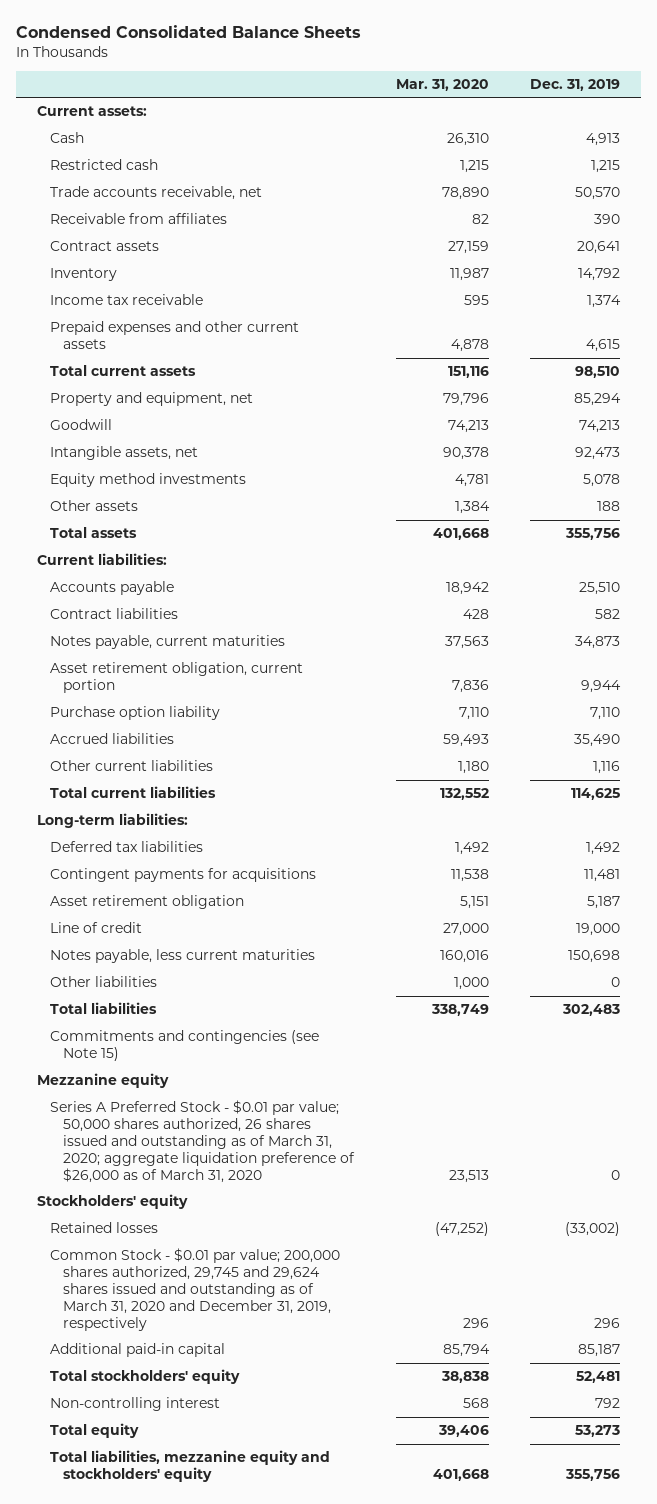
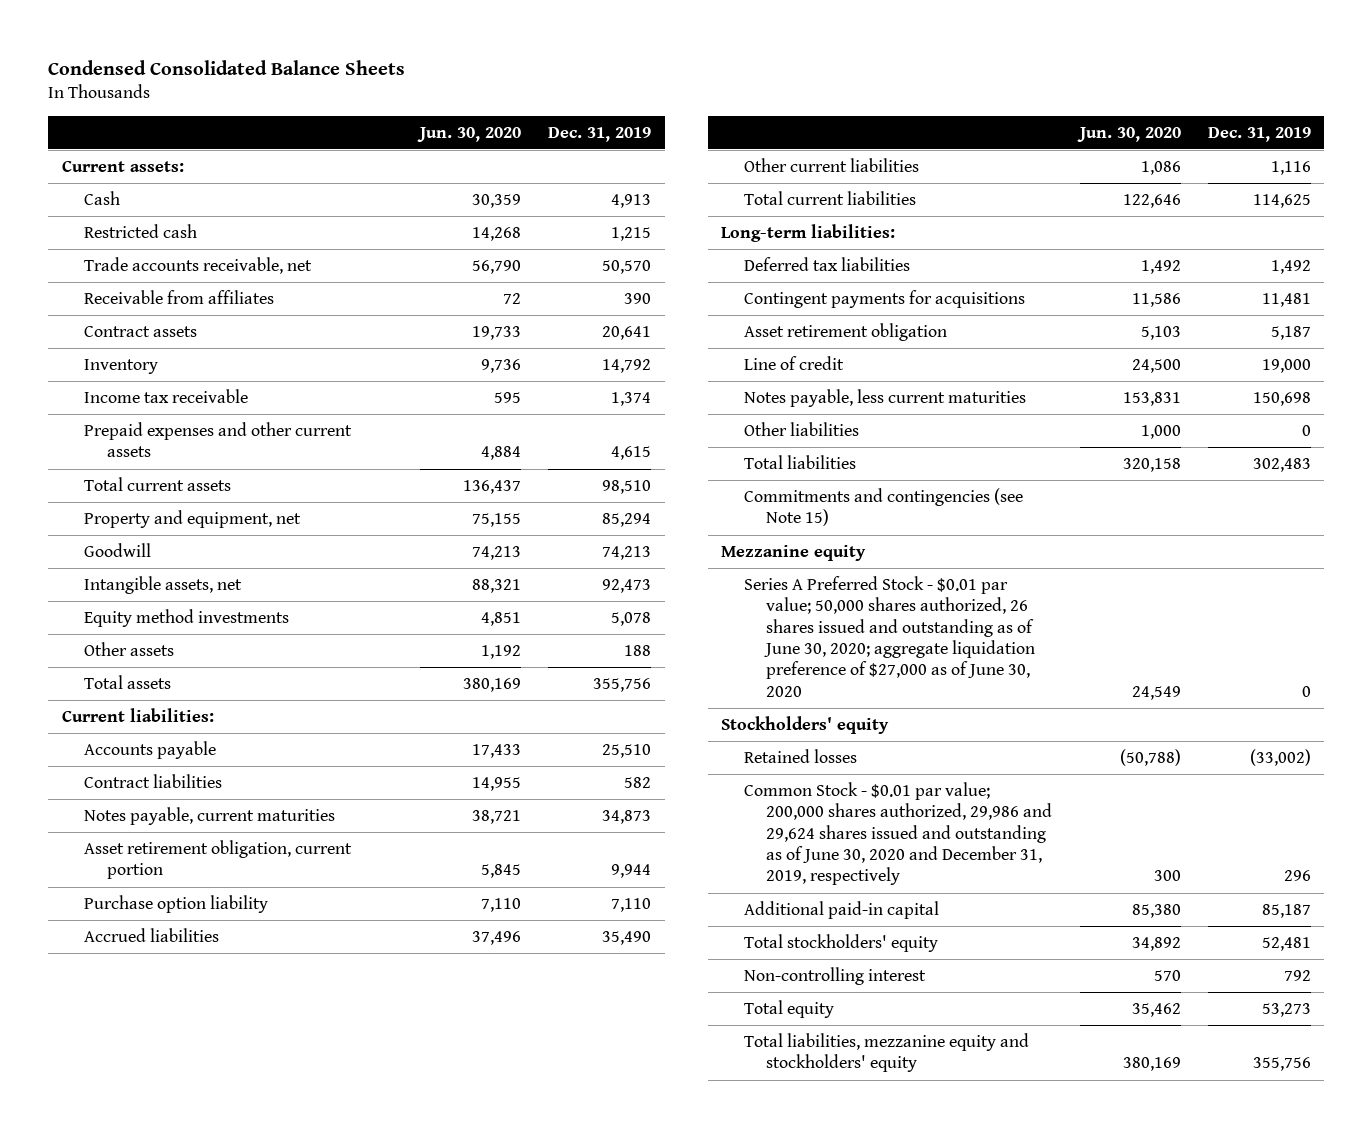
- | Mar. 31, 2020 | Dec. 31, 2019
+ | Jun. 30, 2020 | Dec. 31, 2019
- Series A Preferred Stock - $0.01 par value; 50,000 shares authorized, 26 shares issued and outstanding as of March 31, 2020; aggregate liquidation preference of $26,000 as of March 31, 2020 | 23,513 | 0
+ Series A Preferred Stock - $0.01 par value; 50,000 shares authorized, 26 shares issued and outstanding as of June 30, 2020; aggregate liquidation preference of $27,000 as of June 30, 2020 | 24,549 | 0
- Common Stock - $0.01 par value; 200,000 shares authorized, 29,745 and 29,624 shares issued and outstanding as of March 31, 2020 and December 31, 2019, respectively | 296 | 296
+ Common Stock - $0.01 par value; 200,000 shares authorized, 29,986 and 29,624 shares issued and outstanding as of June 30, 2020 and December 31, 2019, respectively | 300 | 296

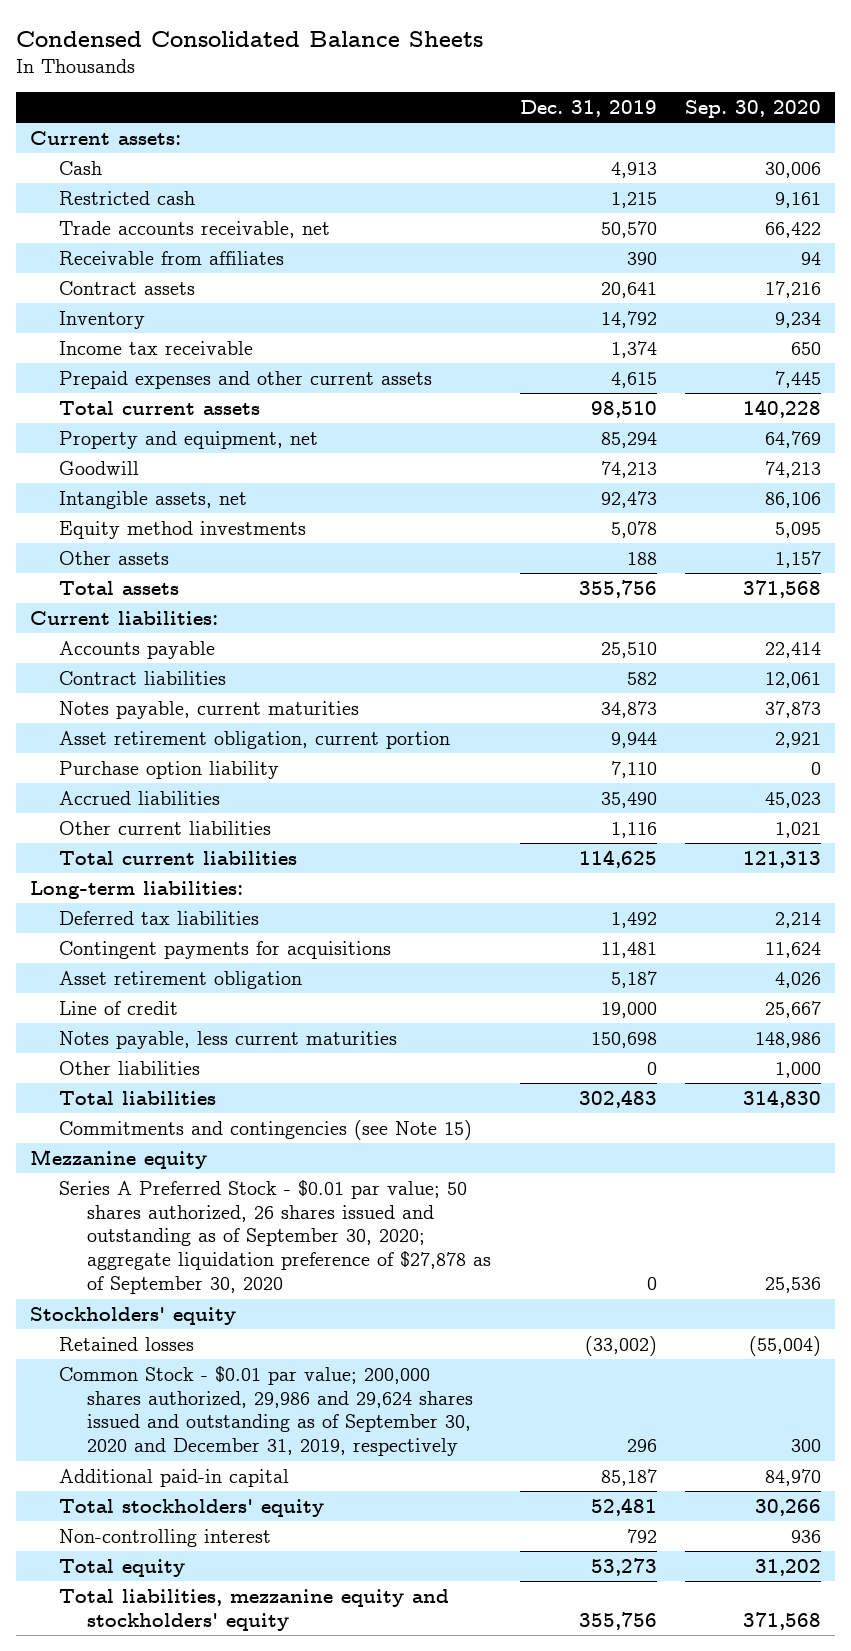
- | Jun. 30, 2020 | Dec. 31, 2019
+ | Dec. 31, 2019 | Sep. 30, 2020
- Series A Preferred Stock - $0.01 par value; 50,000 shares authorized, 26 shares issued and outstanding as of June 30, 2020; aggregate liquidation preference of $27,000 as of June 30, 2020 | 24,549 | 0
+ Series A Preferred Stock - $0.01 par value; 50 shares authorized, 26 shares issued and outstanding as of September 30, 2020; aggregate liquidation preference of $27,878 as of September 30, 2020 | 0 | 25,536
- Common Stock - $0.01 par value; 200,000 shares authorized, 29,986 and 29,624 shares issued and outstanding as of June 30, 2020 and December 31, 2019, respectively | 300 | 296
+ Common Stock - $0.01 par value; 200,000 shares authorized, 29,986 and 29,624 shares issued and outstanding as of September 30, 2020 and December 31, 2019, respectively | 296 | 300

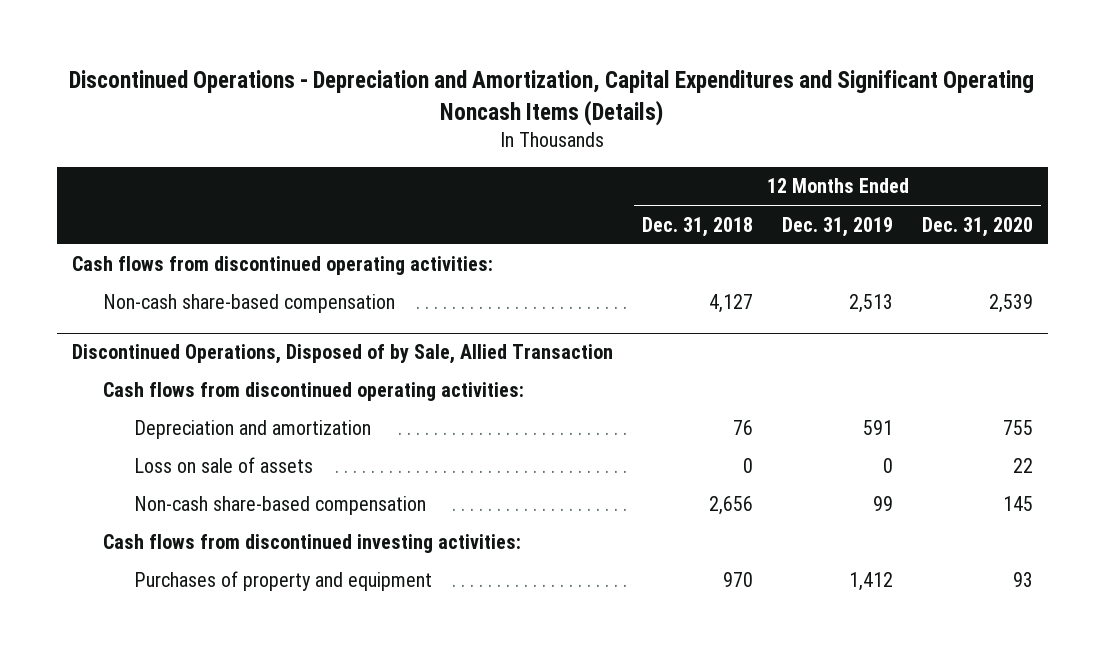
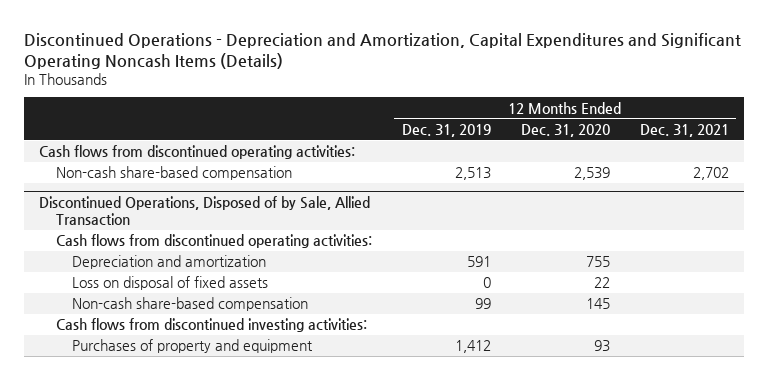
- | 12 Months Ended Dec. 31, 2018 | 12 Months Ended Dec. 31, 2019 | 12 Months Ended Dec. 31, 2020
+ | 12 Months Ended Dec. 31, 2019 | 12 Months Ended Dec. 31, 2020 | 12 Months Ended Dec. 31, 2021
@ Discontinued Operations, Disposed of by Sale, Allied Transaction
- Loss on sale of assets | 0 | 0 | 22
+ Loss on disposal of fixed assets | 0 | 22 |

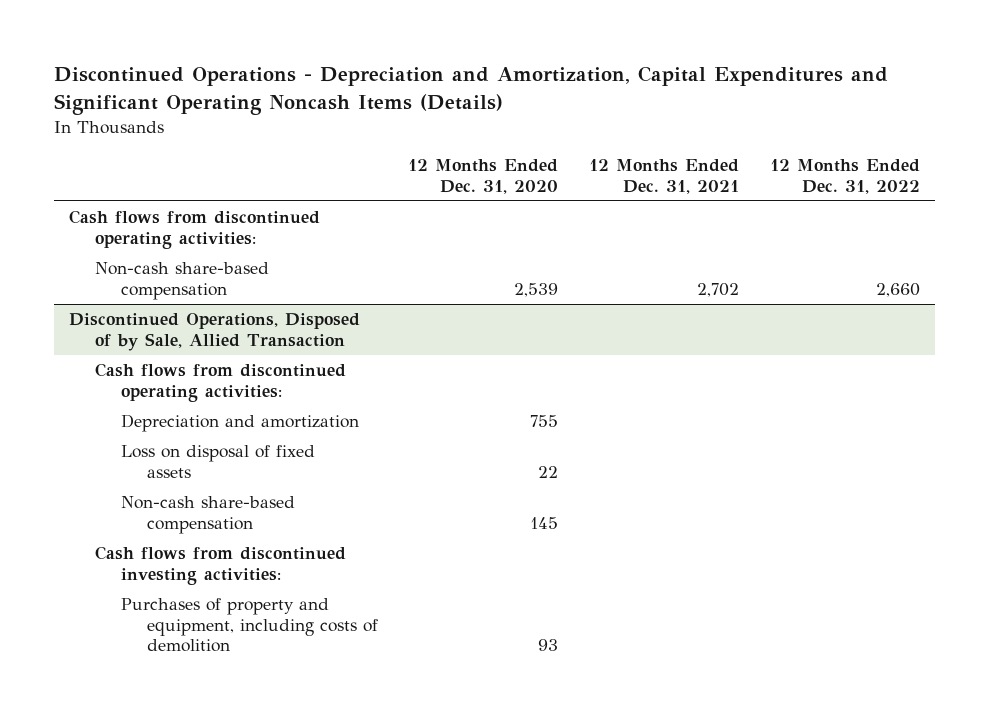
- | 12 Months Ended Dec. 31, 2019 | 12 Months Ended Dec. 31, 2020 | 12 Months Ended Dec. 31, 2021
+ | 12 Months Ended Dec. 31, 2020 | 12 Months Ended Dec. 31, 2021 | 12 Months Ended Dec. 31, 2022
@ Discontinued Operations, Disposed of by Sale, Allied Transaction
- Purchases of property and equipment | 1,412 | 93 |
+ Purchases of property and equipment, including costs of demolition | 93 | |

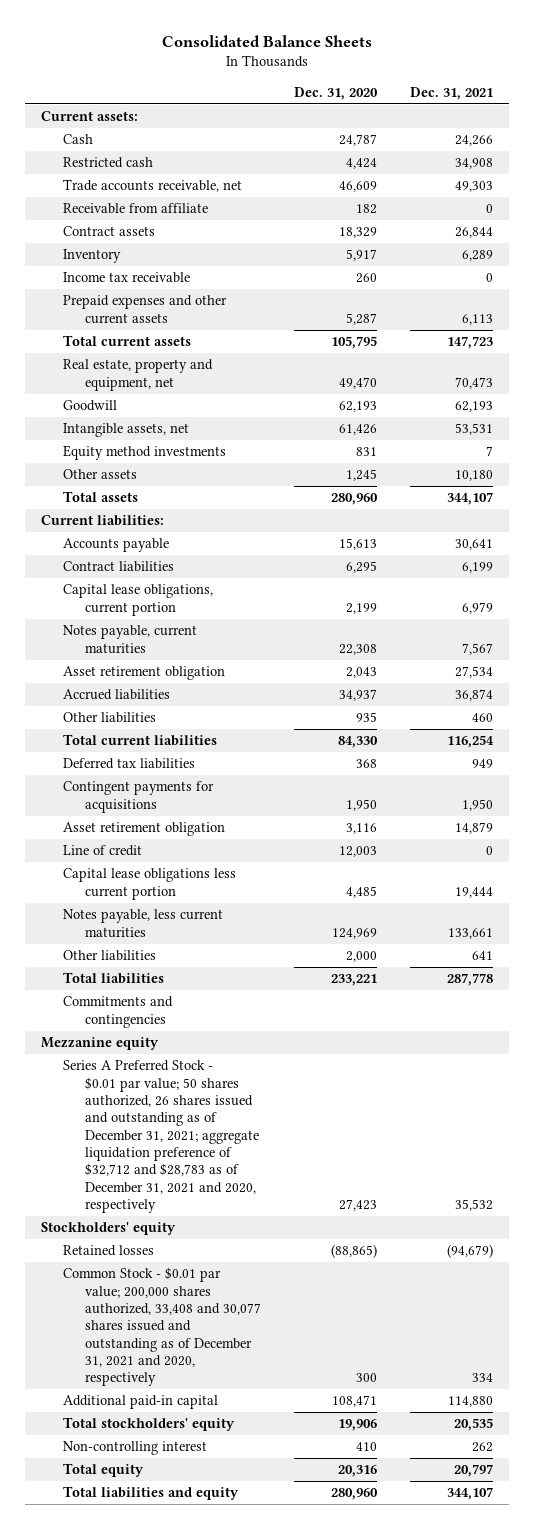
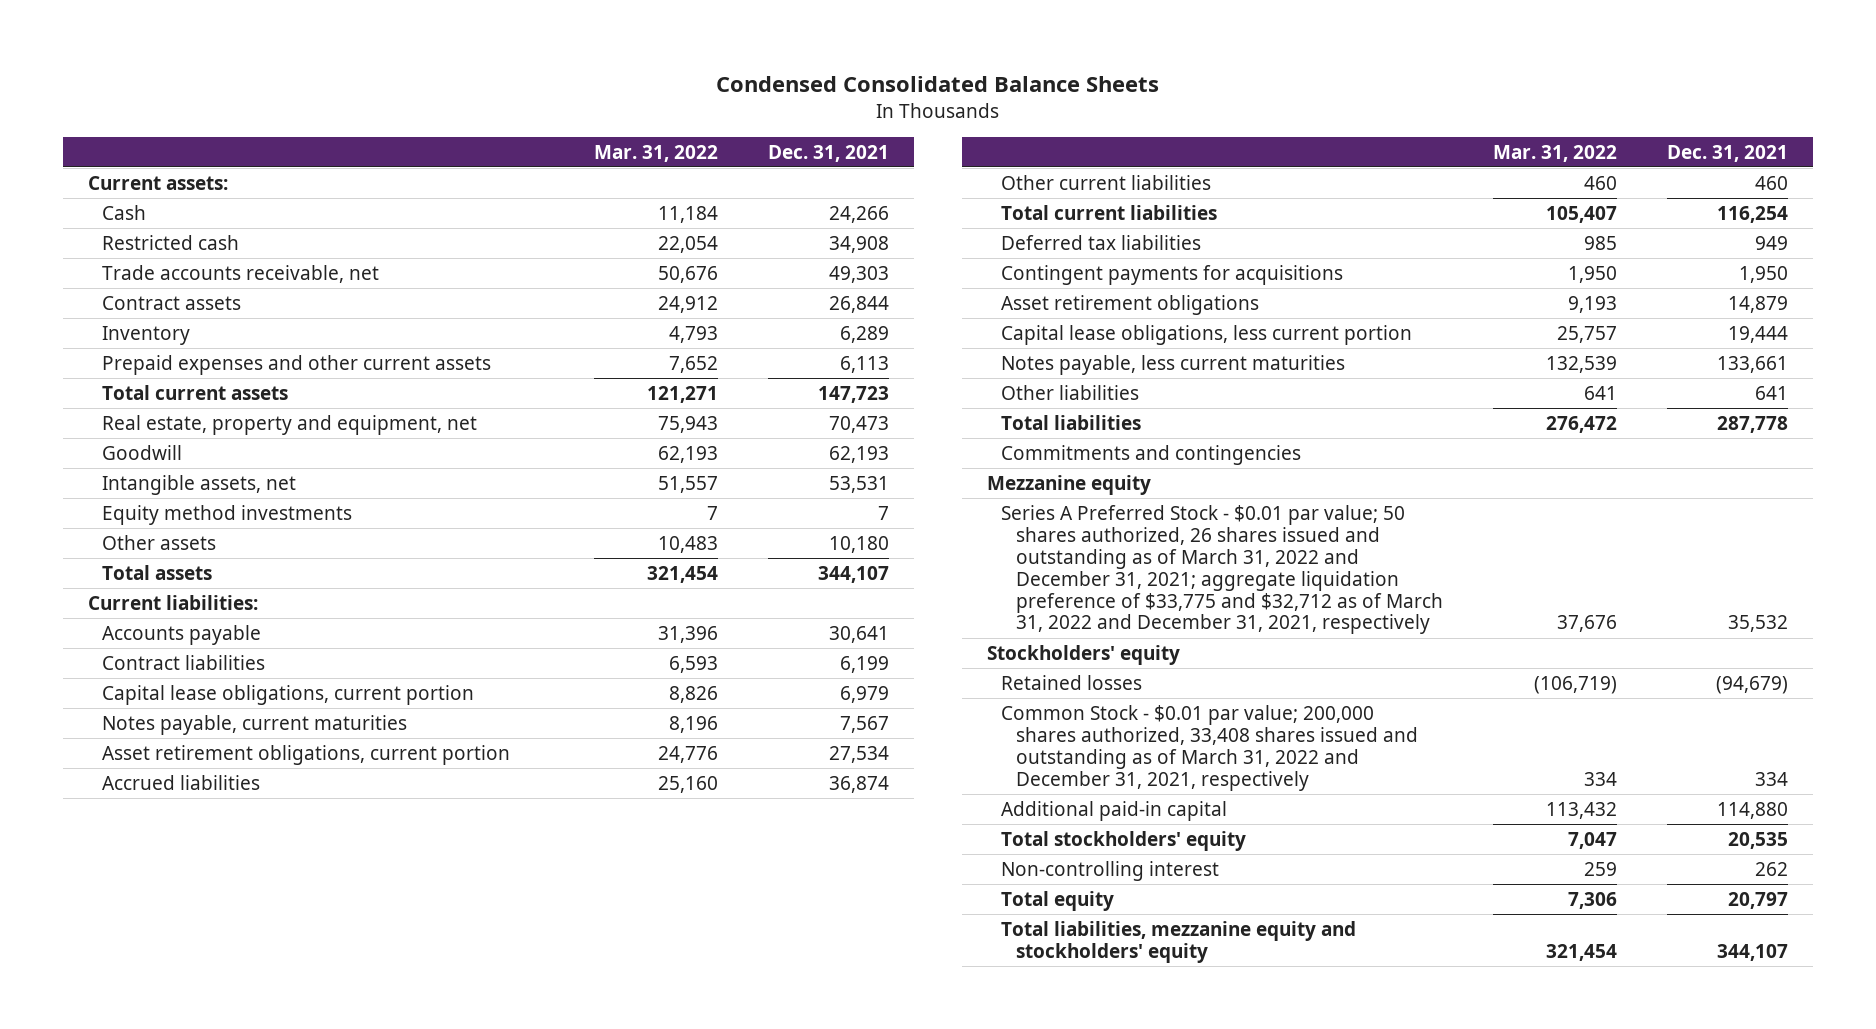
- Consolidated Balance Sheets
+ Condensed Consolidated Balance Sheets
- | Dec. 31, 2020 | Dec. 31, 2021
+ | Mar. 31, 2022 | Dec. 31, 2021
- Receivable from affiliate | 182 | 0
- Income tax receivable | 260 | 0
- Asset retirement obligation | 2,043 | 27,534
+ Asset retirement obligations, current portion | 24,776 | 27,534
- Other liabilities | 935 | 460
+ Other current liabilities | 460 | 460
- Asset retirement obligation | 3,116 | 14,879
- Line of credit | 12,003 | 0
- Capital lease obligations less current portion | 4,485 | 19,444
+ Asset retirement obligations | 9,193 | 14,879
+ Capital lease obligations, less current portion | 25,757 | 19,444
- Series A Preferred Stock - $0.01 par value; 50 shares authorized, 26 shares issued and outstanding as of December 31, 2021; aggregate liquidation preference of $32,712 and $28,783 as of December 31, 2021 and 2020, respectively | 27,423 | 35,532
+ Series A Preferred Stock - $0.01 par value; 50 shares authorized, 26 shares issued and outstanding as of March 31, 2022 and December 31, 2021; aggregate liquidation preference of $33,775 and $32,712 as of March 31, 2022 and December 31, 2021, respectively | 37,676 | 35,532
- Common Stock - $0.01 par value; 200,000 shares authorized, 33,408 and 30,077 shares issued and outstanding as of December 31, 2021 and 2020, respectively | 300 | 334
+ Common Stock - $0.01 par value; 200,000 shares authorized, 33,408 shares issued and outstanding as of March 31, 2022 and December 31, 2021, respectively | 334 | 334
- Total liabilities and equity | 280,960 | 344,107
+ Total liabilities, mezzanine equity and stockholders' equity | 321,454 | 344,107

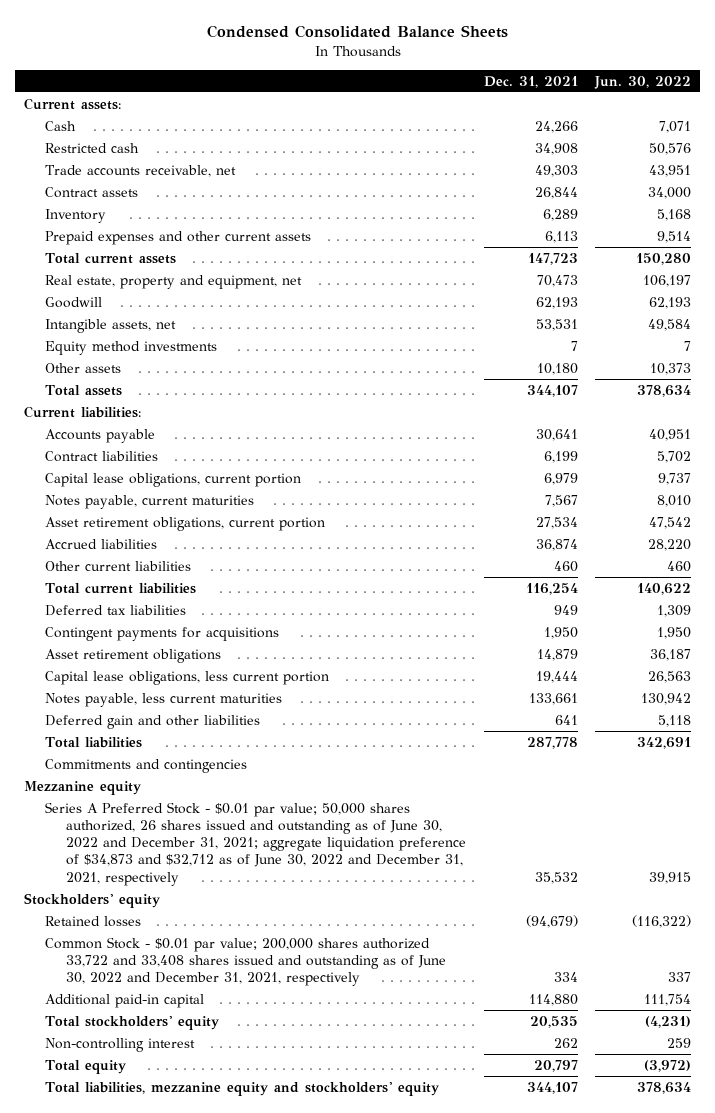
- | Mar. 31, 2022 | Dec. 31, 2021
+ | Dec. 31, 2021 | Jun. 30, 2022
- Other liabilities | 641 | 641
+ Deferred gain and other liabilities | 641 | 5,118
- Series A Preferred Stock - $0.01 par value; 50 shares authorized, 26 shares issued and outstanding as of March 31, 2022 and December 31, 2021; aggregate liquidation preference of $33,775 and $32,712 as of March 31, 2022 and December 31, 2021, respectively | 37,676 | 35,532
+ Series A Preferred Stock - $0.01 par value; 50,000 shares authorized, 26 shares issued and outstanding as of June 30, 2022 and December 31, 2021; aggregate liquidation preference of $34,873 and $32,712 as of June 30, 2022 and December 31, 2021, respectively | 35,532 | 39,915
- Common Stock - $0.01 par value; 200,000 shares authorized, 33,408 shares issued and outstanding as of March 31, 2022 and December 31, 2021, respectively | 334 | 334
+ Common Stock - $0.01 par value; 200,000 shares authorized 33,722 and 33,408 shares issued and outstanding as of June 30, 2022 and December 31, 2021, respectively | 334 | 337

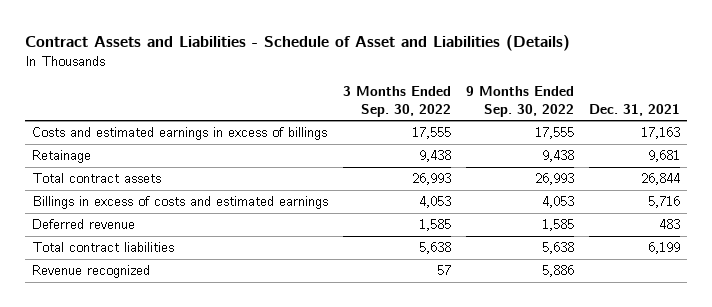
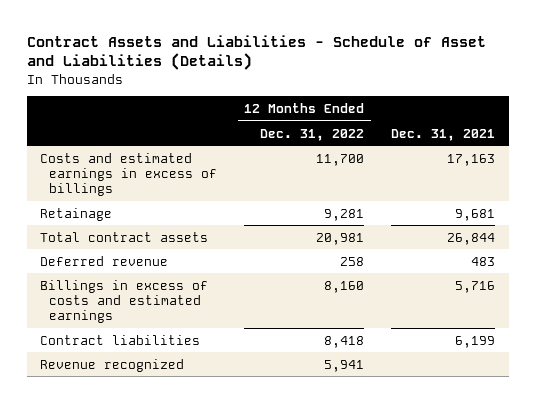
- | 3 Months Ended Sep. 30, 2022 | 9 Months Ended Sep. 30, 2022 | Dec. 31, 2021
+ | 12 Months Ended Dec. 31, 2022 | Dec. 31, 2021
- Total contract liabilities | 5,638 | 5,638 | 6,199
moved down: Billings in excess of costs and estimated earnings | 8,160 | 5,716
+ Contract liabilities | 8,418 | 6,199

